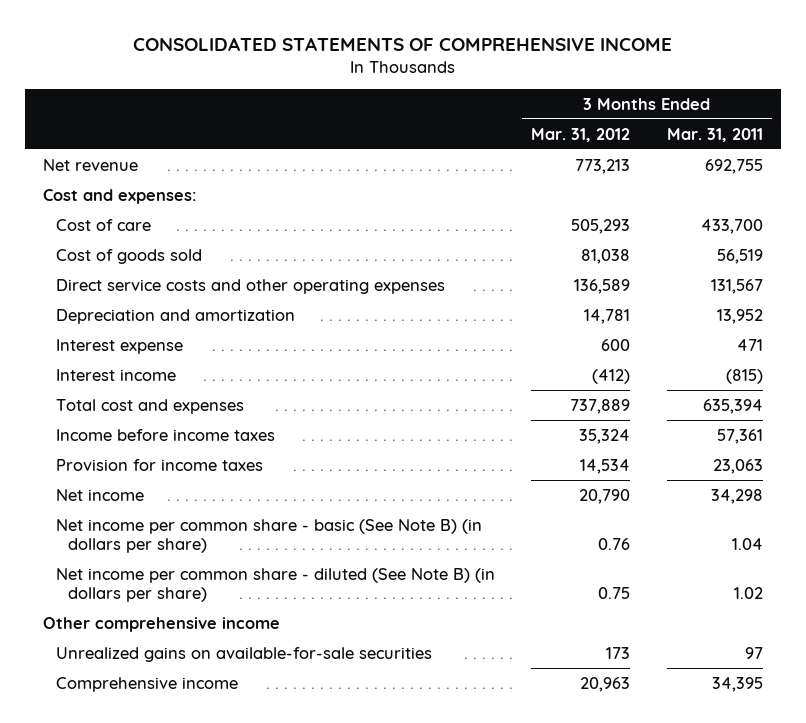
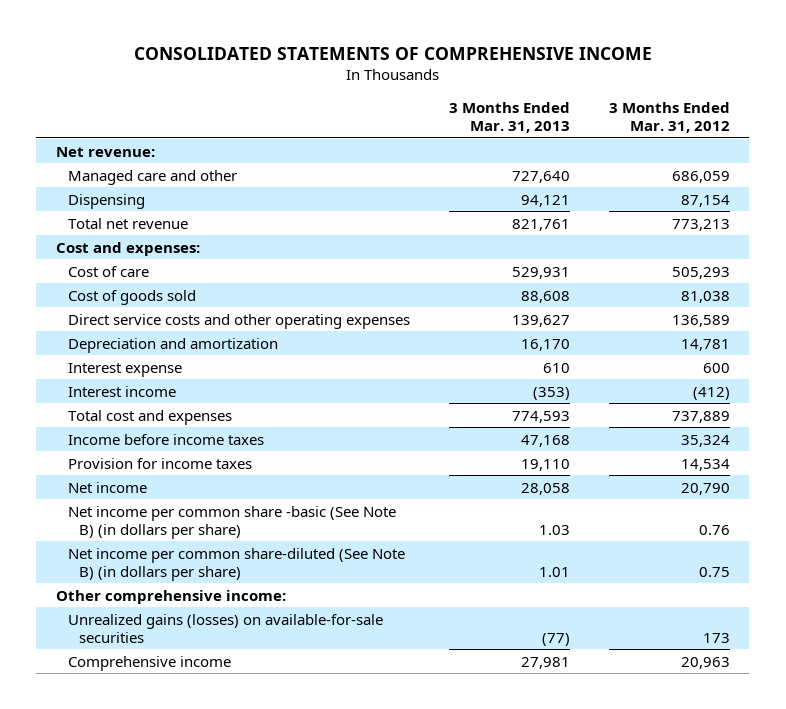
- | 3 Months Ended Mar. 31, 2012 | 3 Months Ended Mar. 31, 2011
+ | 3 Months Ended Mar. 31, 2013 | 3 Months Ended Mar. 31, 2012
- Net revenue | 773,213 | 692,755
+ Net revenue:
+ Managed care and other | 727,640 | 686,059
+ Dispensing | 94,121 | 87,154
+ Total net revenue | 821,761 | 773,213
- Net income per common share - basic (See Note B) (in dollars per share) | 0.76 | 1.04
- Net income per common share - diluted (See Note B) (in dollars per share) | 0.75 | 1.02
- Other comprehensive income
- Unrealized gains on available-for-sale securities | 173 | 97
+ Net income per common share -basic (See Note B) (in dollars per share) | 1.03 | 0.76
+ Net income per common share-diluted (See Note B) (in dollars per share) | 1.01 | 0.75
+ Other comprehensive income:
+ Unrealized gains (losses) on available-for-sale securities | (77) | 173

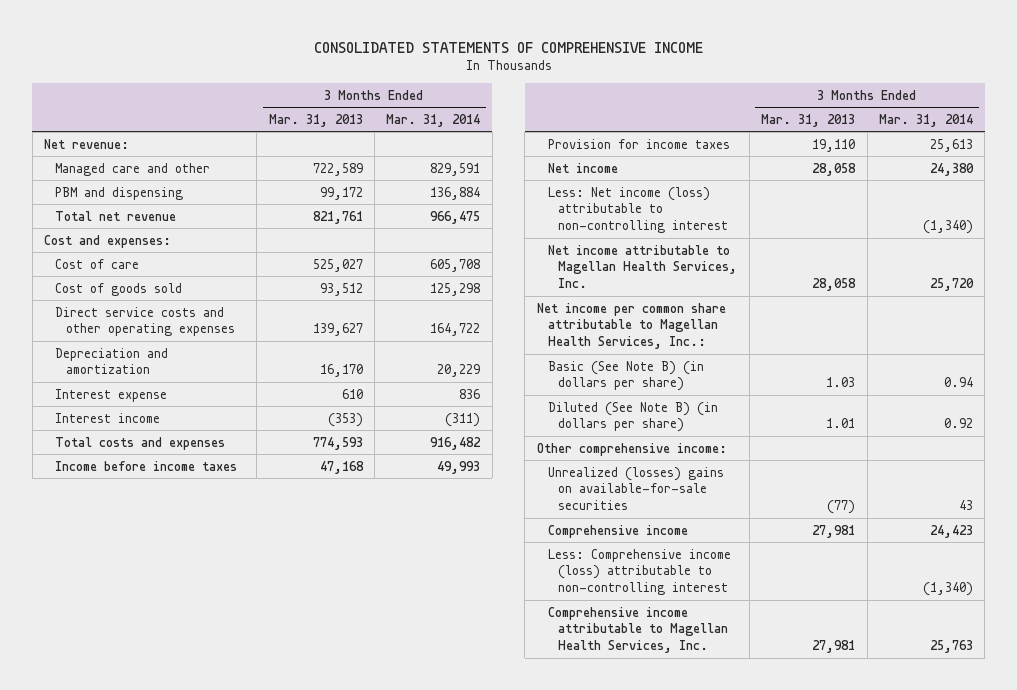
- | 3 Months Ended Mar. 31, 2013 | 3 Months Ended Mar. 31, 2012
+ | 3 Months Ended Mar. 31, 2013 | 3 Months Ended Mar. 31, 2014
- Managed care and other | 727,640 | 686,059
- Dispensing | 94,121 | 87,154
+ Managed care and other | 722,589 | 829,591
+ PBM and dispensing | 99,172 | 136,884
- Cost of care | 529,931 | 505,293
- Cost of goods sold | 88,608 | 81,038
+ Cost of care | 525,027 | 605,708
+ Cost of goods sold | 93,512 | 125,298
- Total cost and expenses | 774,593 | 737,889
+ Total costs and expenses | 774,593 | 916,482
- Net income per common share -basic (See Note B) (in dollars per share) | 1.03 | 0.76
- Net income per common share-diluted (See Note B) (in dollars per share) | 1.01 | 0.75
+ Less: Net income (loss) attributable to non-controlling interest | | (1,340)
+ Net income attributable to Magellan Health Services, Inc. | 28,058 | 25,720
+ Net income per common share attributable to Magellan Health Services, Inc.:
+ Basic (See Note B) (in dollars per share) | 1.03 | 0.94
+ Diluted (See Note B) (in dollars per share) | 1.01 | 0.92
- Unrealized gains (losses) on available-for-sale securities | (77) | 173
+ Unrealized (losses) gains on available-for-sale securities | (77) | 43
+ Less: Comprehensive income (loss) attributable to non-controlling interest | | (1,340)
+ Comprehensive income attributable to Magellan Health Services, Inc. | 27,981 | 25,763

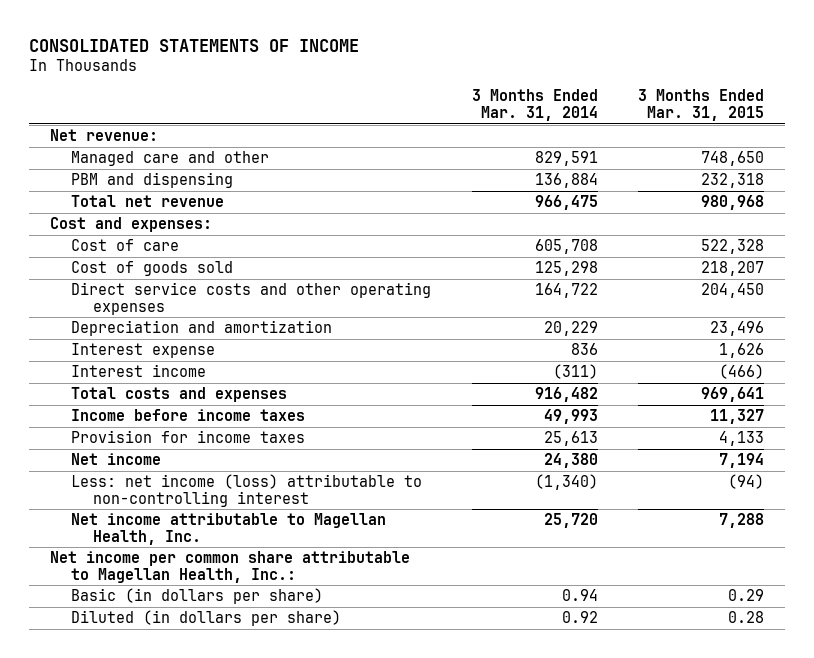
- CONSOLIDATED STATEMENTS OF COMPREHENSIVE INCOME
+ CONSOLIDATED STATEMENTS OF INCOME
- | 3 Months Ended Mar. 31, 2013 | 3 Months Ended Mar. 31, 2014
+ | 3 Months Ended Mar. 31, 2014 | 3 Months Ended Mar. 31, 2015
- Less: Net income (loss) attributable to non-controlling interest | | (1,340)
- Net income attributable to Magellan Health Services, Inc. | 28,058 | 25,720
- Net income per common share attributable to Magellan Health Services, Inc.:
- Basic (See Note B) (in dollars per share) | 1.03 | 0.94
- Diluted (See Note B) (in dollars per share) | 1.01 | 0.92
- Other comprehensive income:
- Unrealized (losses) gains on available-for-sale securities | (77) | 43
- Comprehensive income | 27,981 | 24,423
- Less: Comprehensive income (loss) attributable to non-controlling interest | | (1,340)
- Comprehensive income attributable to Magellan Health Services, Inc. | 27,981 | 25,763
+ Less: net income (loss) attributable to non-controlling interest | (1,340) | (94)
+ Net income attributable to Magellan Health, Inc. | 25,720 | 7,288
+ Net income per common share attributable to Magellan Health, Inc.:
+ Basic (in dollars per share) | 0.94 | 0.29
+ Diluted (in dollars per share) | 0.92 | 0.28

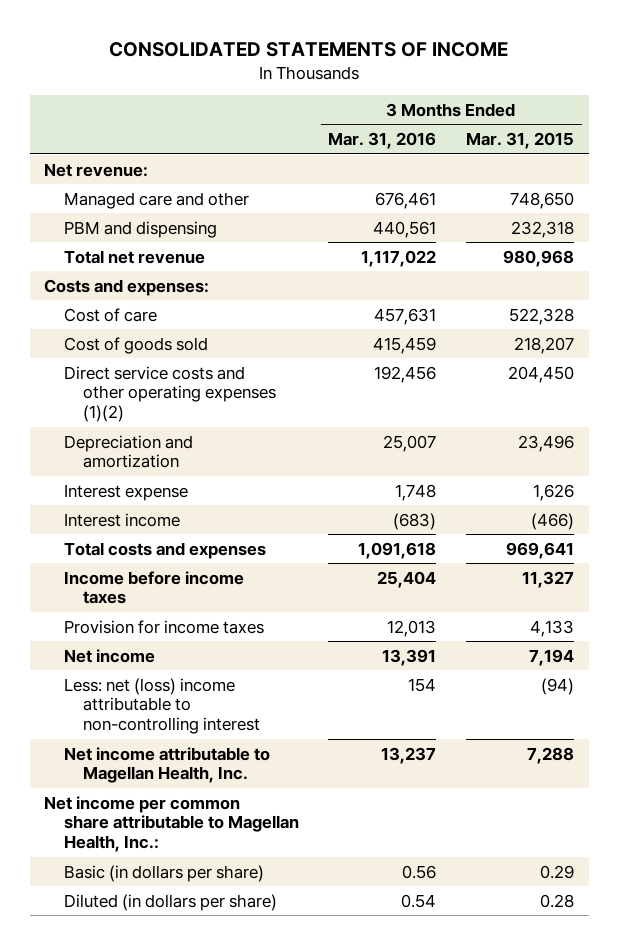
- | 3 Months Ended Mar. 31, 2014 | 3 Months Ended Mar. 31, 2015
+ | 3 Months Ended Mar. 31, 2016 | 3 Months Ended Mar. 31, 2015
- Cost and expenses:
+ Costs and expenses:
- Direct service costs and other operating expenses | 164,722 | 204,450
+ Direct service costs and other operating expenses (1)(2) | 192,456 | 204,450
- Less: net income (loss) attributable to non-controlling interest | (1,340) | (94)
+ Less: net (loss) income attributable to non-controlling interest | 154 | (94)

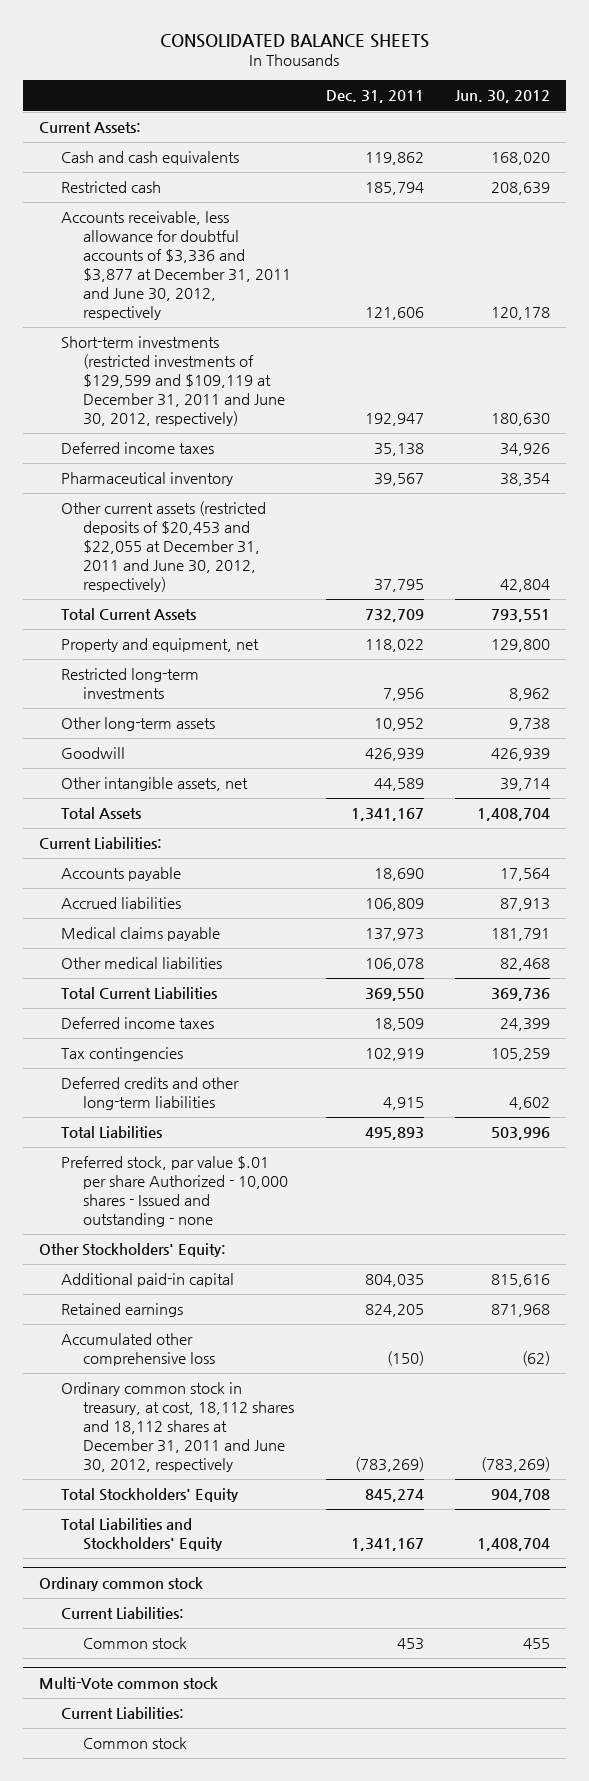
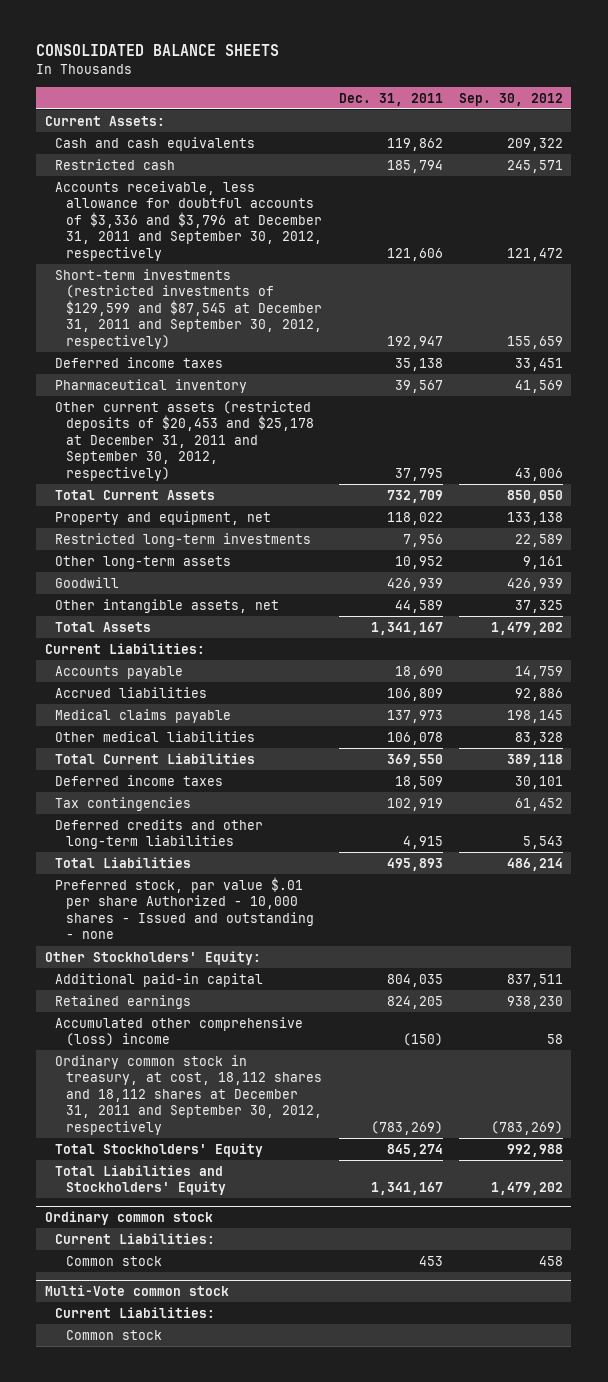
- | Dec. 31, 2011 | Jun. 30, 2012
+ | Dec. 31, 2011 | Sep. 30, 2012
- Accounts receivable, less allowance for doubtful accounts of $3,336 and $3,877 at December 31, 2011 and June 30, 2012, respectively | 121,606 | 120,178
- Short-term investments (restricted investments of $129,599 and $109,119 at December 31, 2011 and June 30, 2012, respectively) | 192,947 | 180,630
+ Accounts receivable, less allowance for doubtful accounts of $3,336 and $3,796 at December 31, 2011 and September 30, 2012, respectively | 121,606 | 121,472
+ Short-term investments (restricted investments of $129,599 and $87,545 at December 31, 2011 and September 30, 2012, respectively) | 192,947 | 155,659
- Other current assets (restricted deposits of $20,453 and $22,055 at December 31, 2011 and June 30, 2012, respectively) | 37,795 | 42,804
+ Other current assets (restricted deposits of $20,453 and $25,178 at December 31, 2011 and September 30, 2012, respectively) | 37,795 | 43,006
- Accumulated other comprehensive loss | (150) | (62)
- Ordinary common stock in treasury, at cost, 18,112 shares and 18,112 shares at December 31, 2011 and June 30, 2012, respectively | (783,269) | (783,269)
+ Accumulated other comprehensive (loss) income | (150) | 58
+ Ordinary common stock in treasury, at cost, 18,112 shares and 18,112 shares at December 31, 2011 and September 30, 2012, respectively | (783,269) | (783,269)

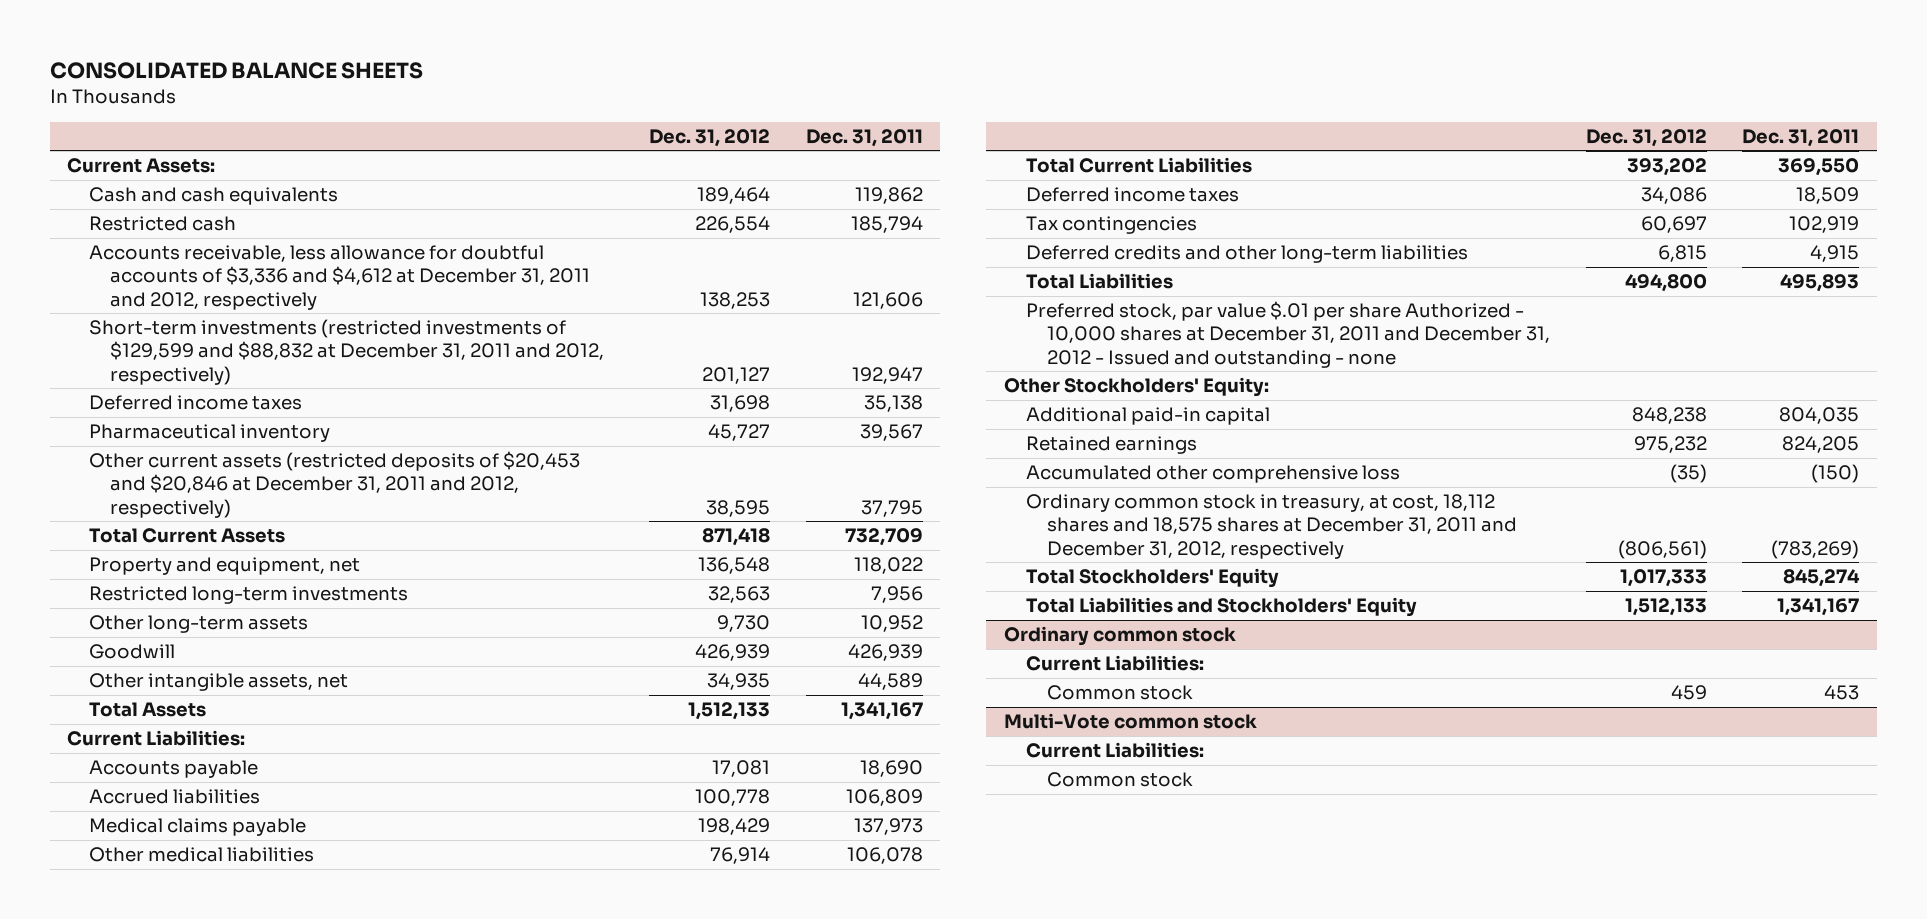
- | Dec. 31, 2011 | Sep. 30, 2012
+ | Dec. 31, 2012 | Dec. 31, 2011
- Accounts receivable, less allowance for doubtful accounts of $3,336 and $3,796 at December 31, 2011 and September 30, 2012, respectively | 121,606 | 121,472
- Short-term investments (restricted investments of $129,599 and $87,545 at December 31, 2011 and September 30, 2012, respectively) | 192,947 | 155,659
+ Accounts receivable, less allowance for doubtful accounts of $3,336 and $4,612 at December 31, 2011 and 2012, respectively | 138,253 | 121,606
+ Short-term investments (restricted investments of $129,599 and $88,832 at December 31, 2011 and 2012, respectively) | 201,127 | 192,947
- Other current assets (restricted deposits of $20,453 and $25,178 at December 31, 2011 and September 30, 2012, respectively) | 37,795 | 43,006
+ Other current assets (restricted deposits of $20,453 and $20,846 at December 31, 2011 and 2012, respectively) | 38,595 | 37,795
- Preferred stock, par value $.01 per share Authorized - 10,000 shares - Issued and outstanding - none
+ Preferred stock, par value $.01 per share Authorized - 10,000 shares at December 31, 2011 and December 31, 2012 - Issued and outstanding - none
- Accumulated other comprehensive (loss) income | (150) | 58
- Ordinary common stock in treasury, at cost, 18,112 shares and 18,112 shares at December 31, 2011 and September 30, 2012, respectively | (783,269) | (783,269)
+ Accumulated other comprehensive loss | (35) | (150)
+ Ordinary common stock in treasury, at cost, 18,112 shares and 18,575 shares at December 31, 2011 and December 31, 2012, respectively | (806,561) | (783,269)

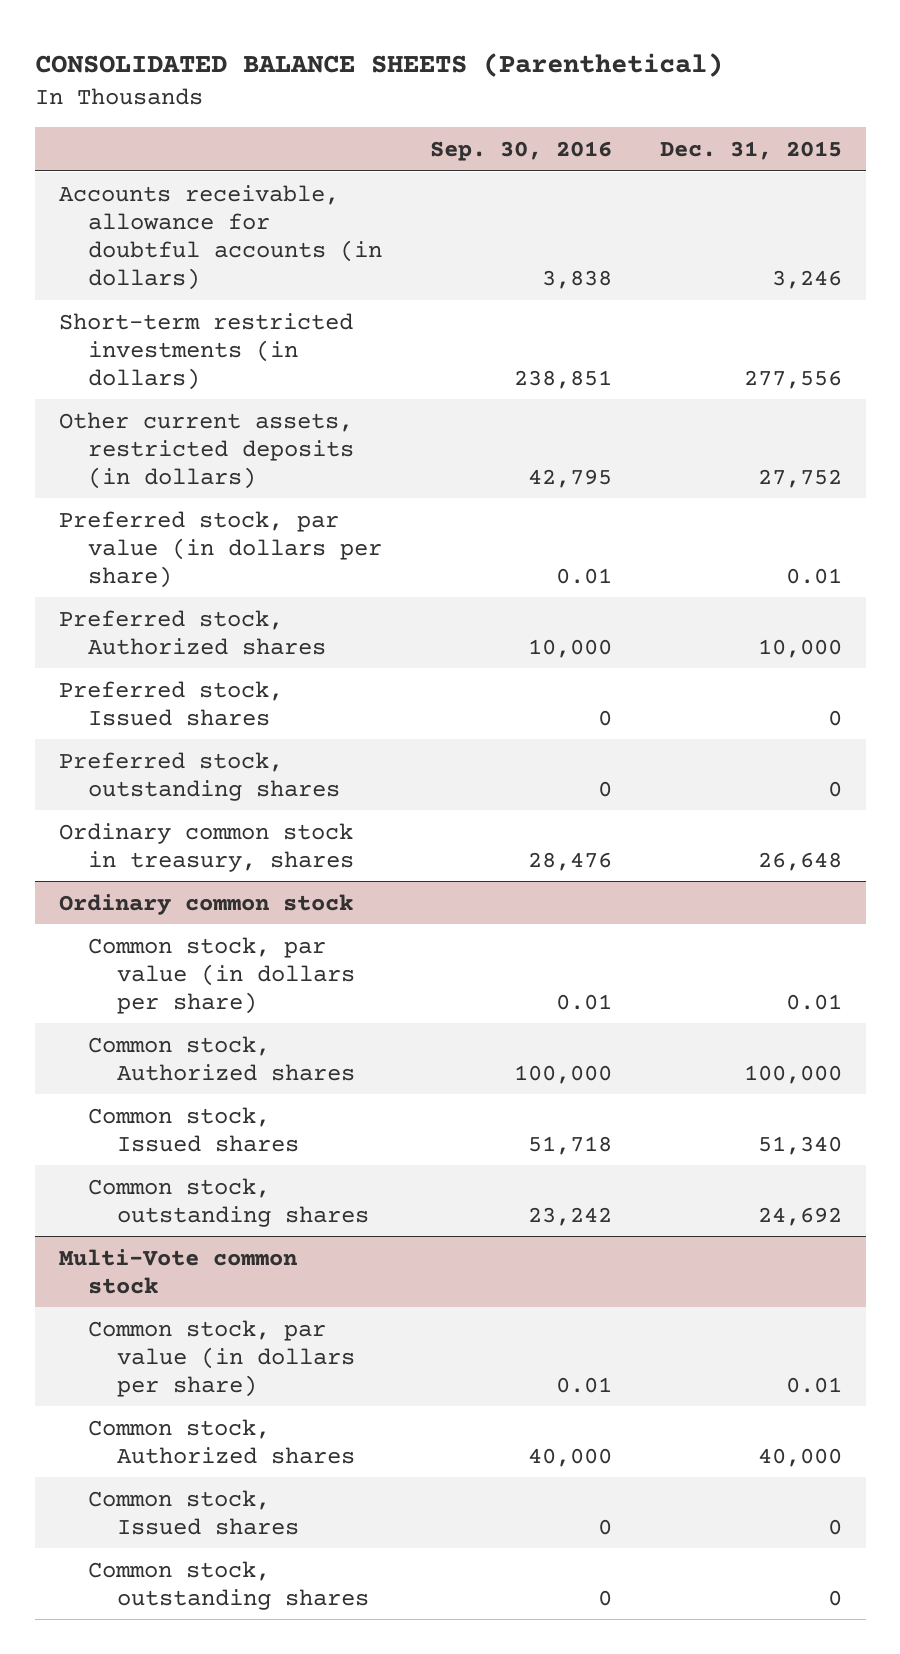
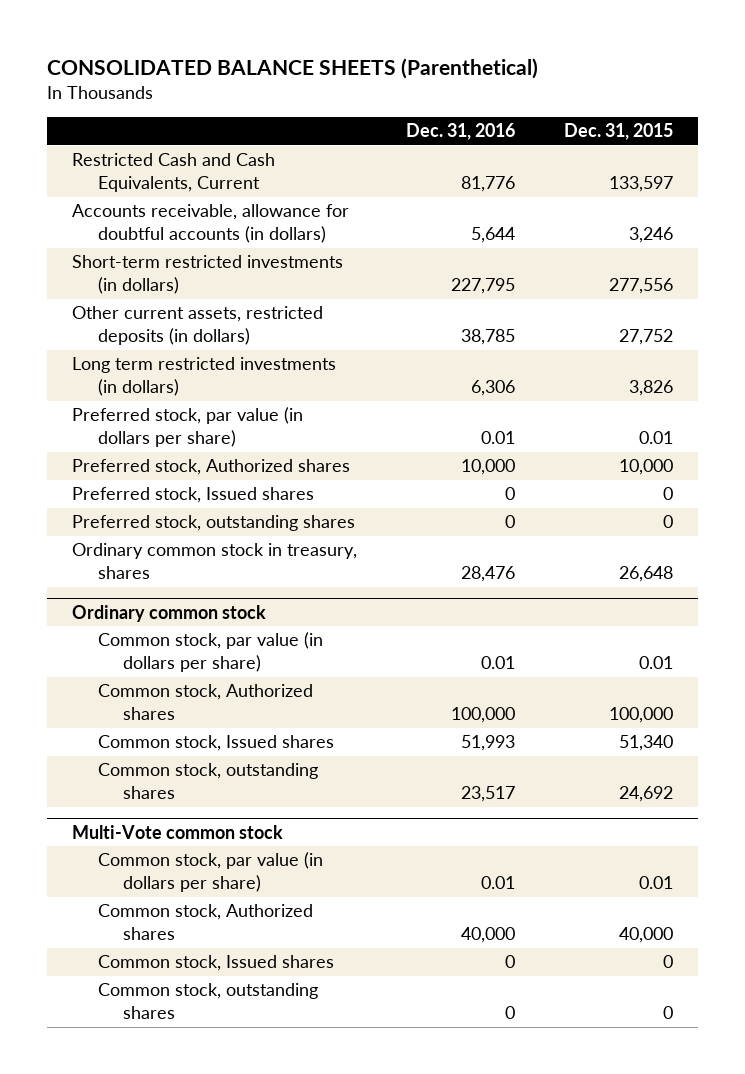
- | Sep. 30, 2016 | Dec. 31, 2015
+ | Dec. 31, 2016 | Dec. 31, 2015
+ Restricted Cash and Cash Equivalents, Current | 81,776 | 133,597
+ Long term restricted investments (in dollars) | 6,306 | 3,826

